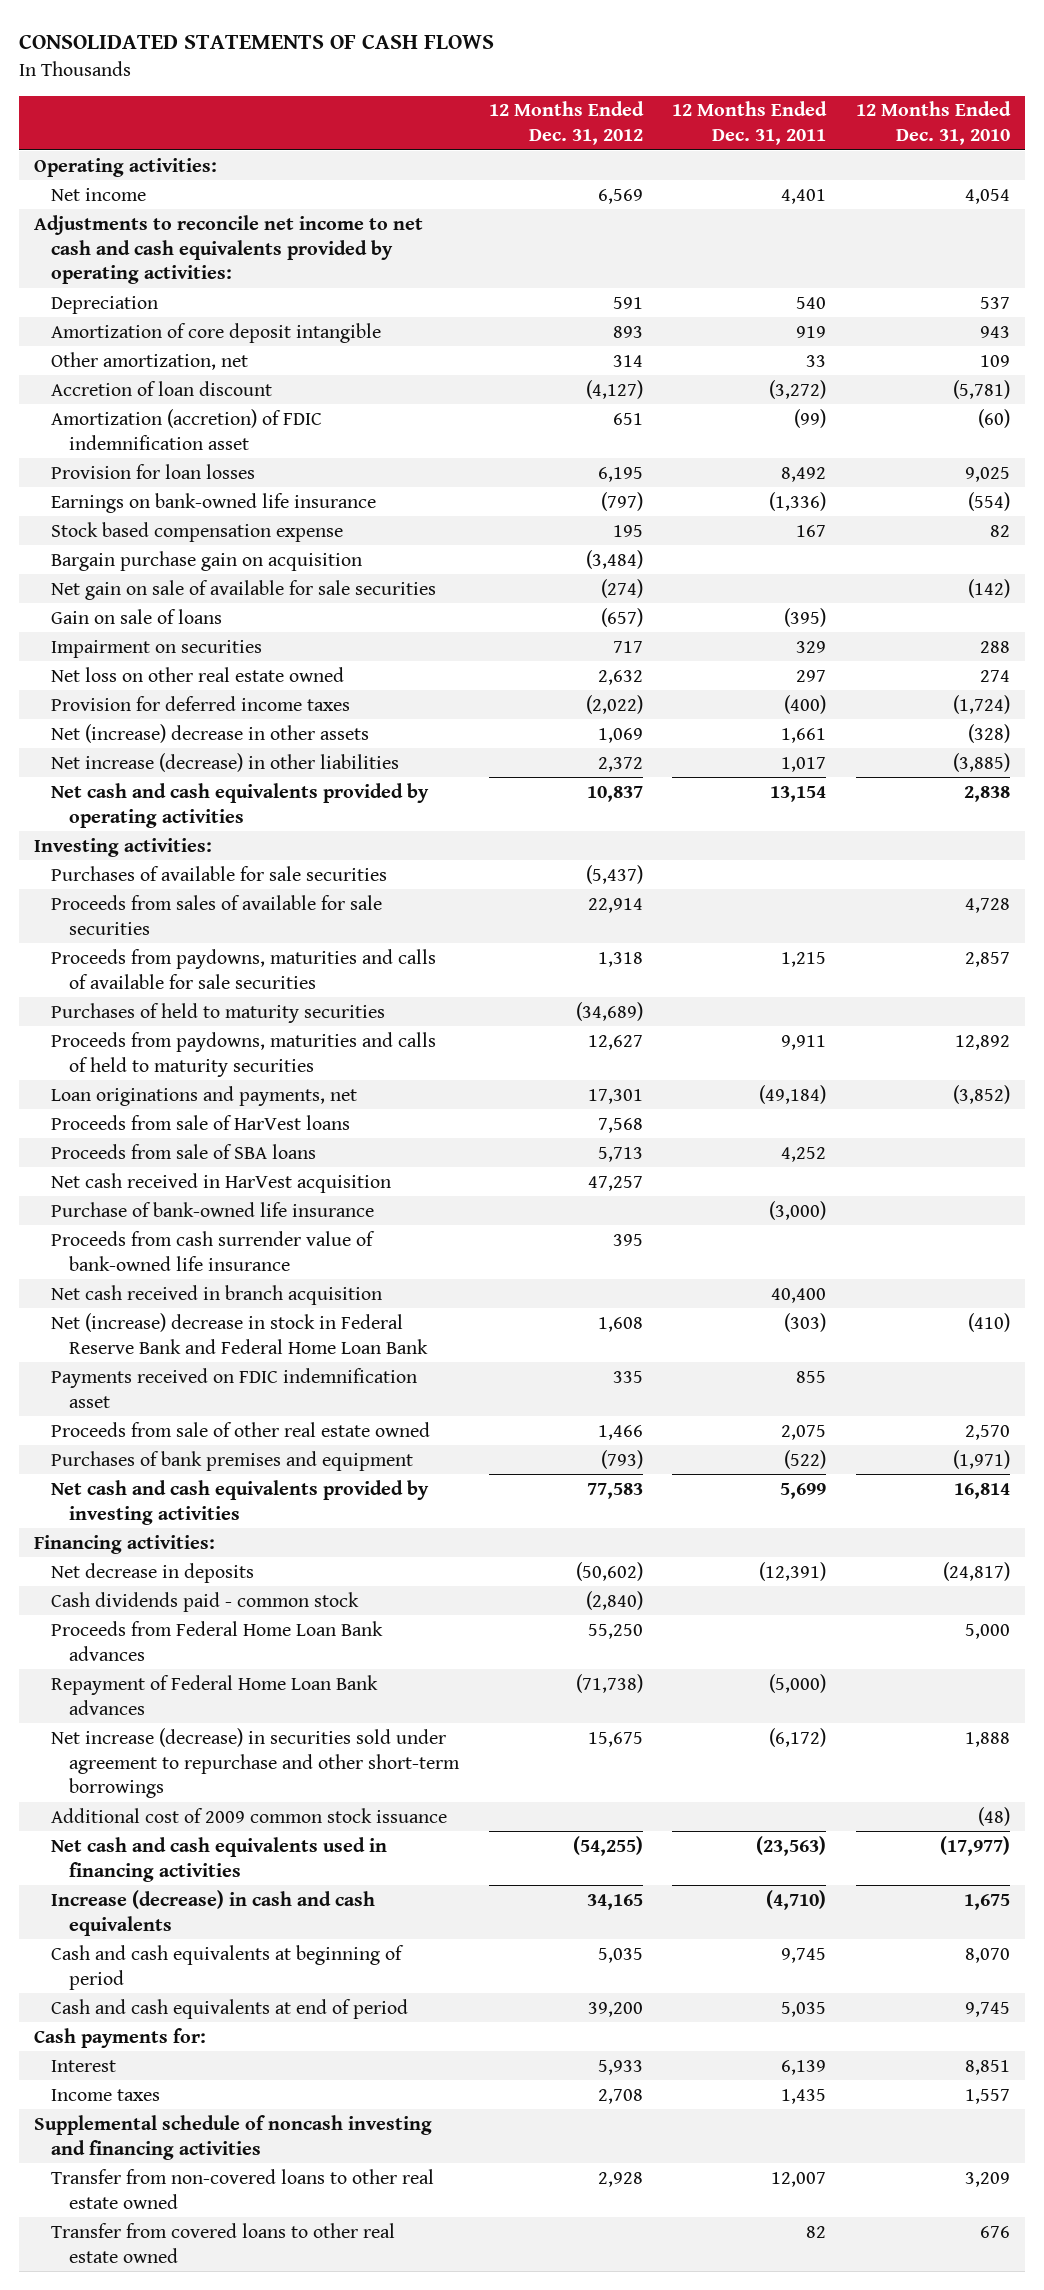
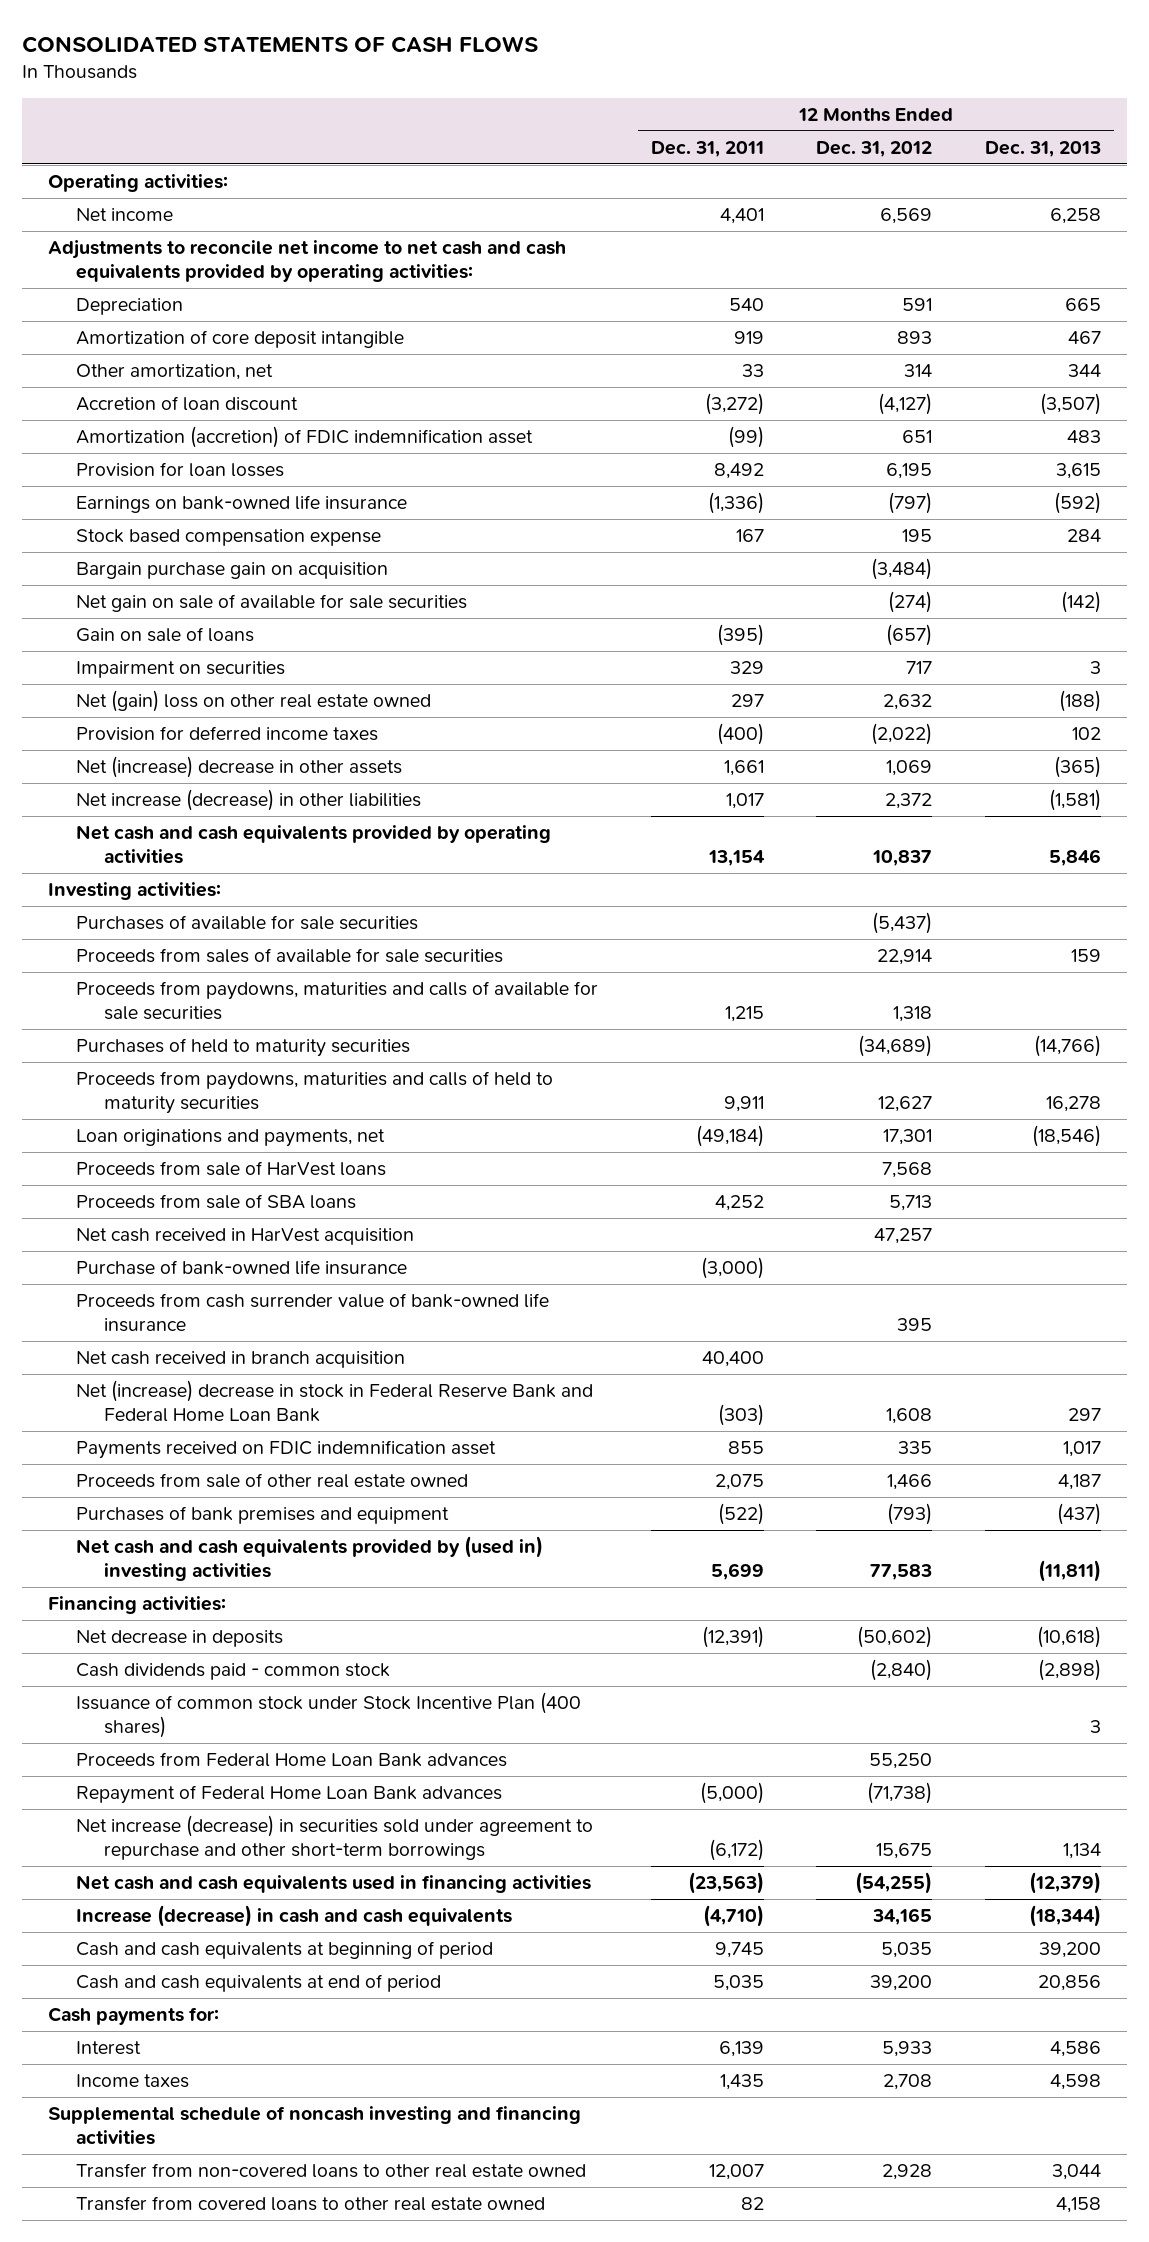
- | 12 Months Ended Dec. 31, 2012 | 12 Months Ended Dec. 31, 2011 | 12 Months Ended Dec. 31, 2010
+ | 12 Months Ended Dec. 31, 2011 | 12 Months Ended Dec. 31, 2012 | 12 Months Ended Dec. 31, 2013
- Net loss on other real estate owned | 2,632 | 297 | 274
+ Net (gain) loss on other real estate owned | 297 | 2,632 | (188)
- Net cash and cash equivalents provided by investing activities | 77,583 | 5,699 | 16,814
+ Net cash and cash equivalents provided by (used in) investing activities | 5,699 | 77,583 | (11,811)
+ Issuance of common stock under Stock Incentive Plan (400 shares) | | | 3
- Additional cost of 2009 common stock issuance | | | (48)

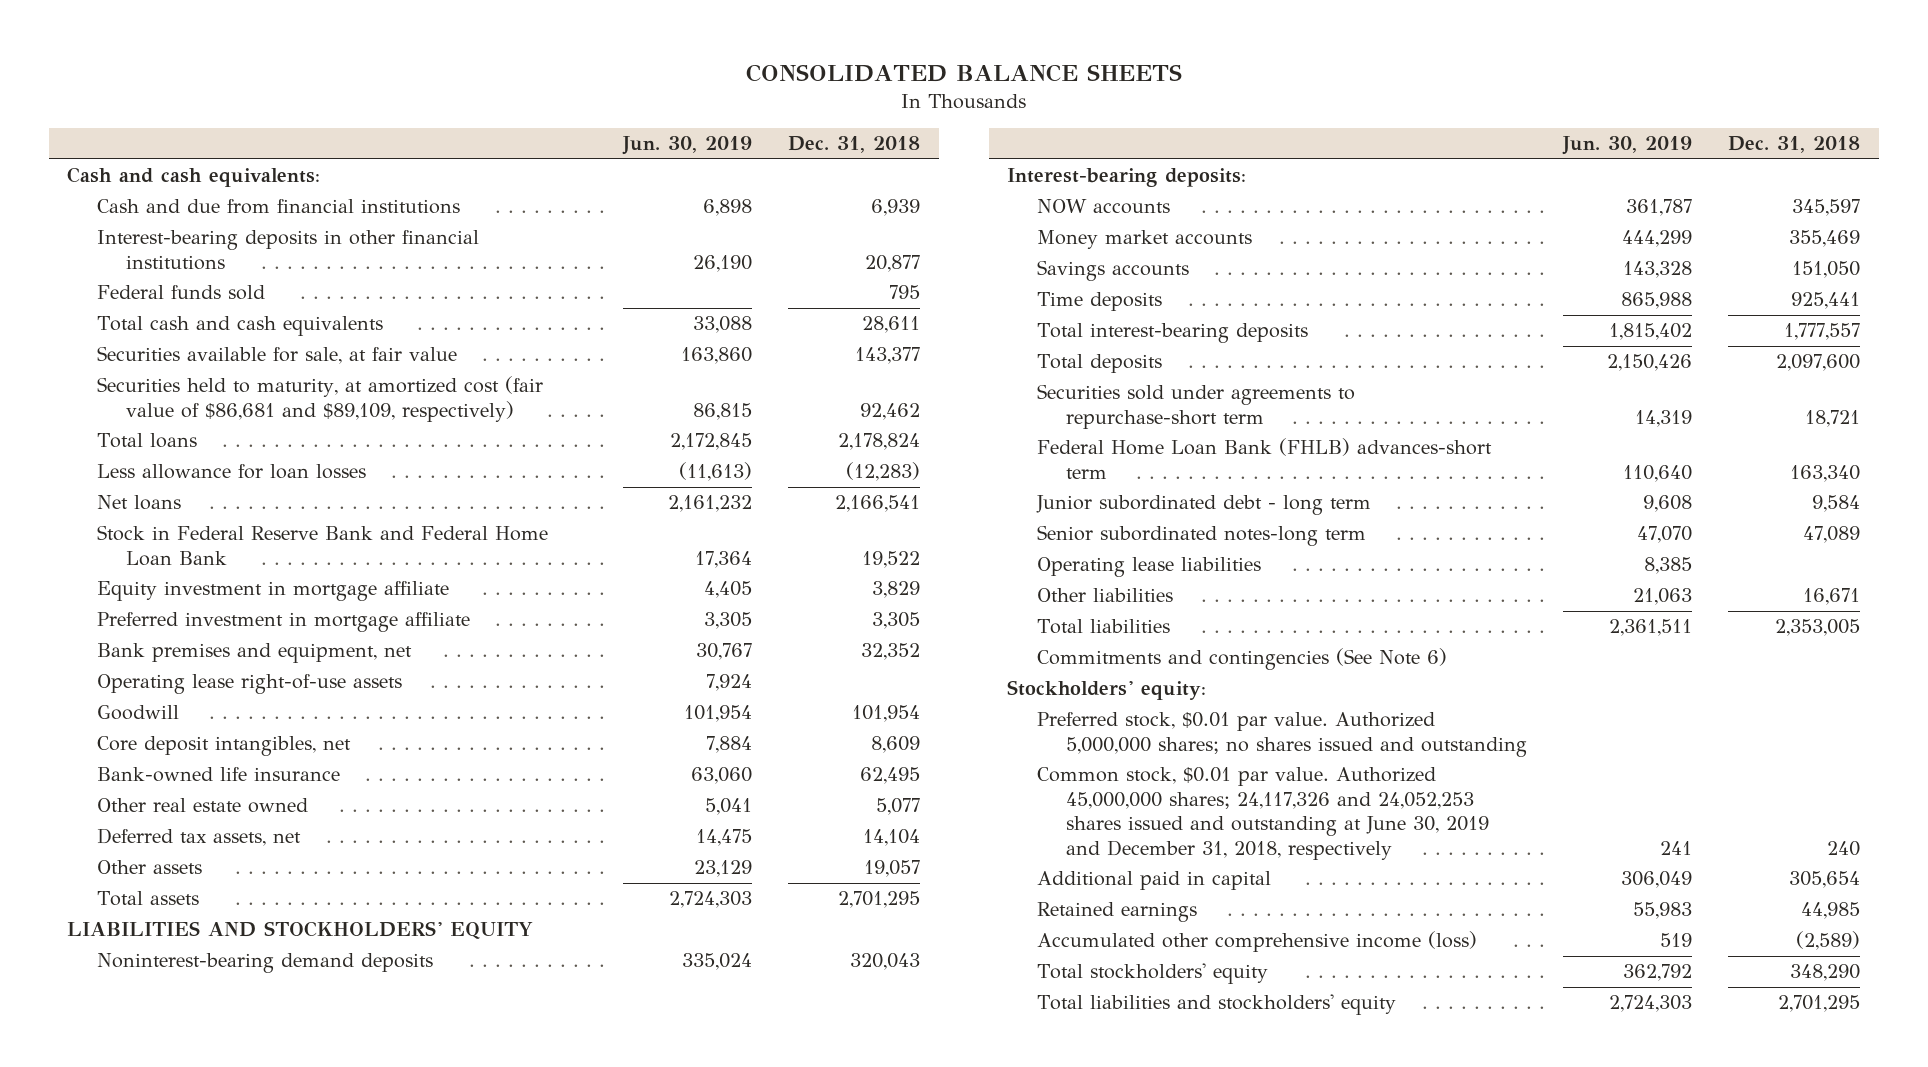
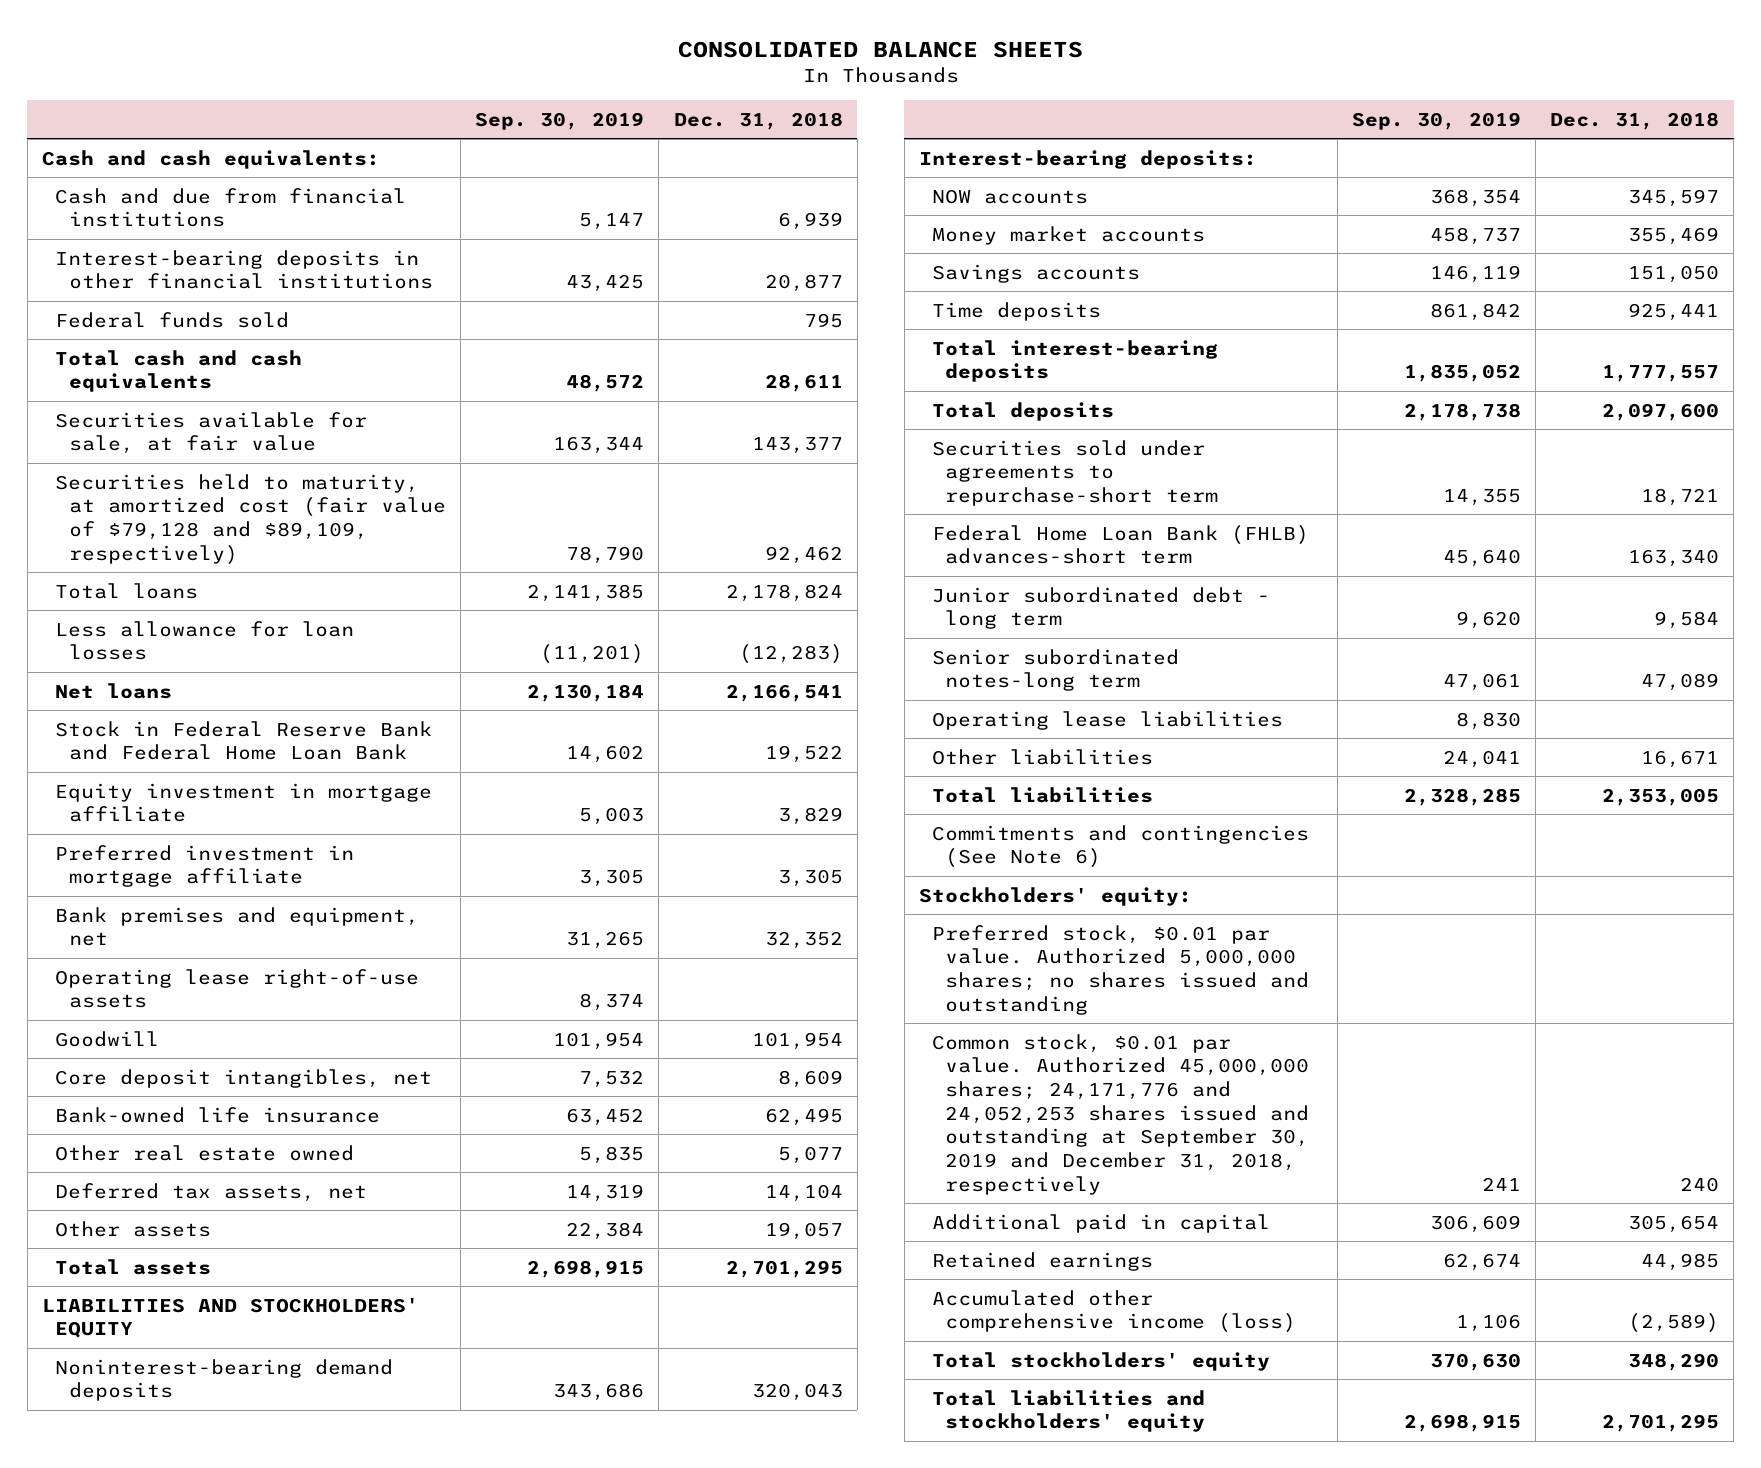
- | Jun. 30, 2019 | Dec. 31, 2018
+ | Sep. 30, 2019 | Dec. 31, 2018
- Securities held to maturity, at amortized cost (fair value of $86,681 and $89,109, respectively) | 86,815 | 92,462
+ Securities held to maturity, at amortized cost (fair value of $79,128 and $89,109, respectively) | 78,790 | 92,462
- Common stock, $0.01 par value. Authorized 45,000,000 shares; 24,117,326 and 24,052,253 shares issued and outstanding at June 30, 2019 and December 31, 2018, respectively | 241 | 240
+ Common stock, $0.01 par value. Authorized 45,000,000 shares; 24,171,776 and 24,052,253 shares issued and outstanding at September 30, 2019 and December 31, 2018, respectively | 241 | 240

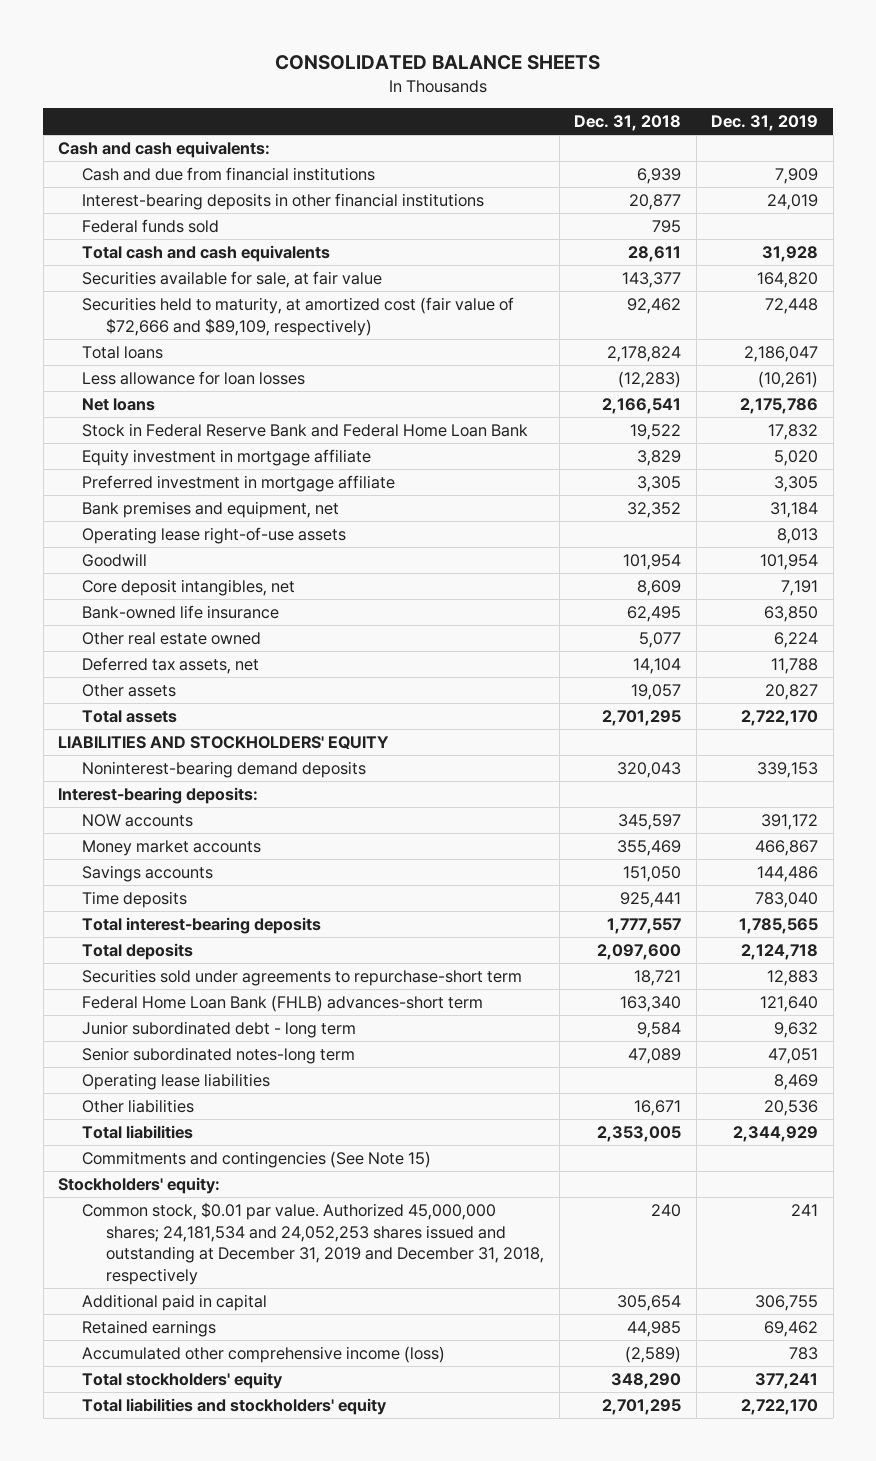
- | Sep. 30, 2019 | Dec. 31, 2018
+ | Dec. 31, 2018 | Dec. 31, 2019
- Securities held to maturity, at amortized cost (fair value of $79,128 and $89,109, respectively) | 78,790 | 92,462
+ Securities held to maturity, at amortized cost (fair value of $72,666 and $89,109, respectively) | 92,462 | 72,448
- Commitments and contingencies (See Note 6)
+ Commitments and contingencies (See Note 15)
- Preferred stock, $0.01 par value. Authorized 5,000,000 shares; no shares issued and outstanding
- Common stock, $0.01 par value. Authorized 45,000,000 shares; 24,171,776 and 24,052,253 shares issued and outstanding at September 30, 2019 and December 31, 2018, respectively | 241 | 240
+ Common stock, $0.01 par value. Authorized 45,000,000 shares; 24,181,534 and 24,052,253 shares issued and outstanding at December 31, 2019 and December 31, 2018, respectively | 240 | 241

